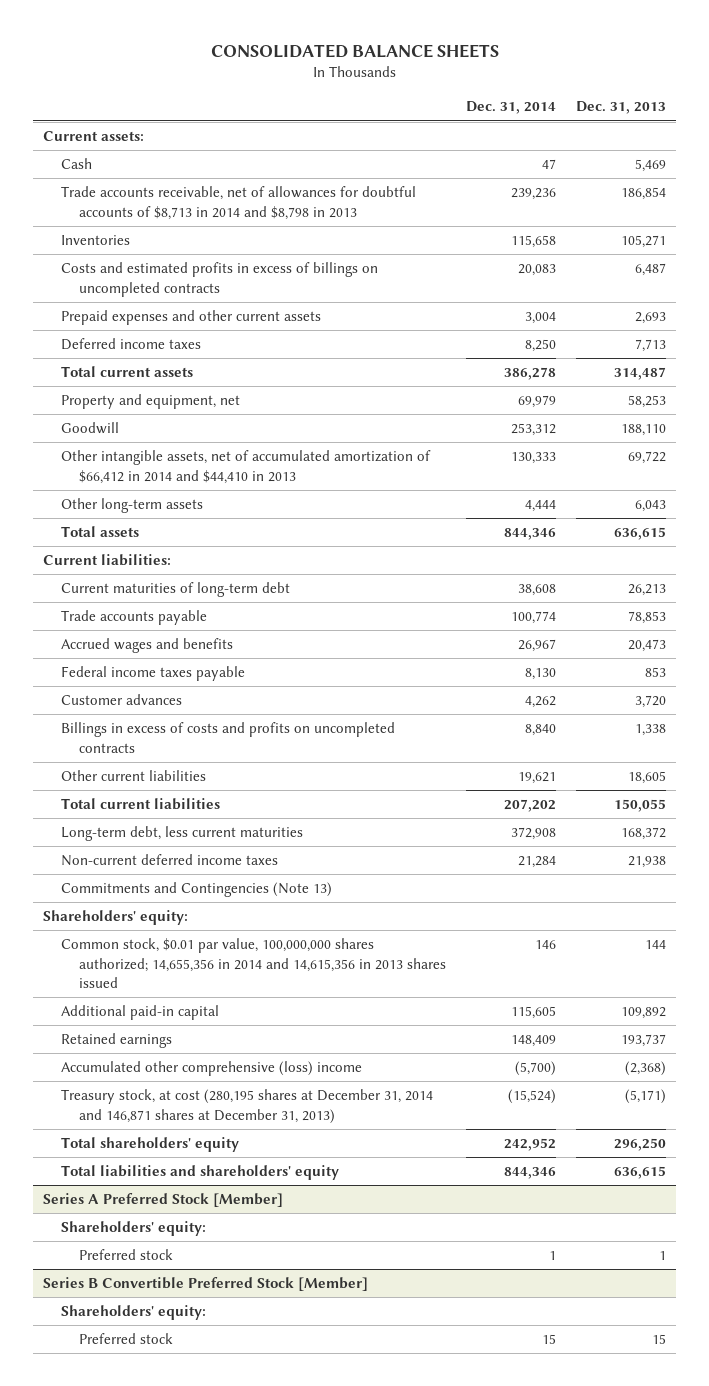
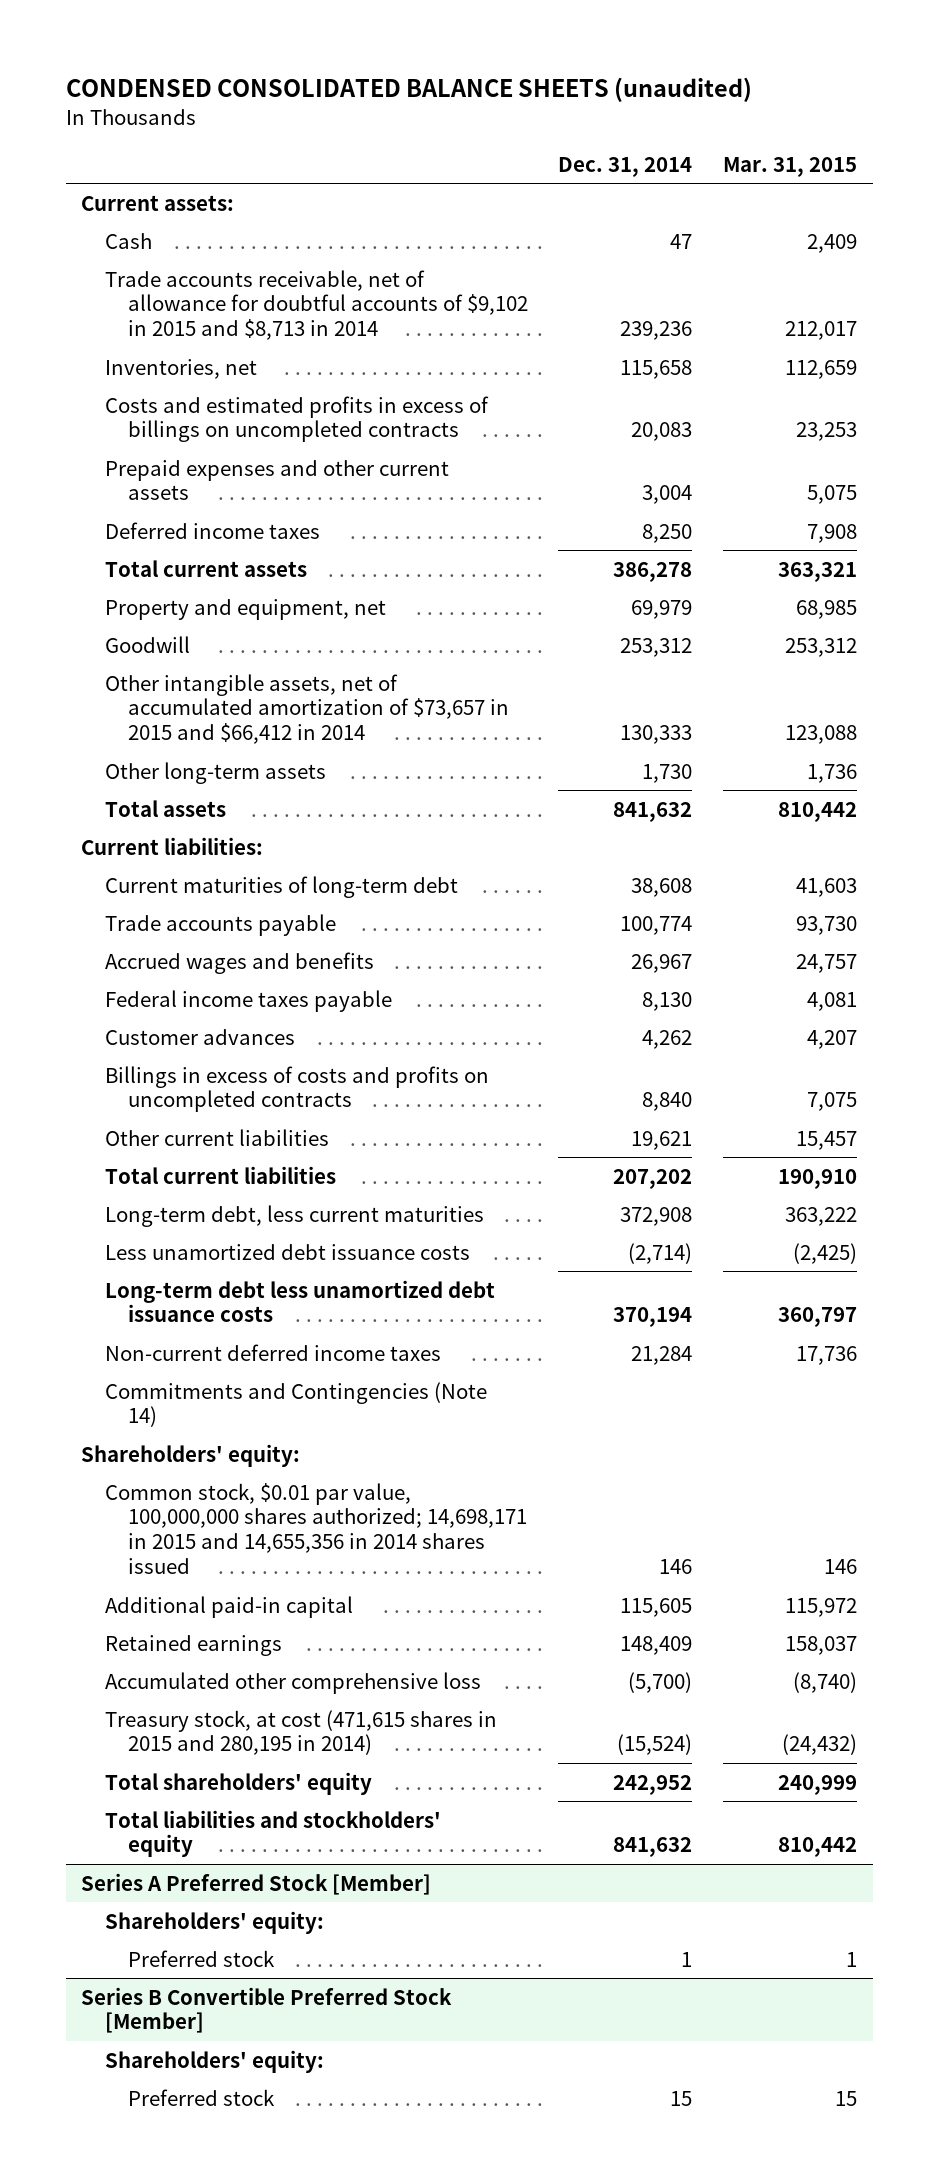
- CONSOLIDATED BALANCE SHEETS
+ CONDENSED CONSOLIDATED BALANCE SHEETS (unaudited)
- | Dec. 31, 2014 | Dec. 31, 2013
+ | Dec. 31, 2014 | Mar. 31, 2015
- Trade accounts receivable, net of allowances for doubtful accounts of $8,713 in 2014 and $8,798 in 2013 | 239,236 | 186,854
- Inventories | 115,658 | 105,271
+ Trade accounts receivable, net of allowance for doubtful accounts of $9,102 in 2015 and $8,713 in 2014 | 239,236 | 212,017
+ Inventories, net | 115,658 | 112,659
- Other intangible assets, net of accumulated amortization of $66,412 in 2014 and $44,410 in 2013 | 130,333 | 69,722
- Other long-term assets | 4,444 | 6,043
- Total assets | 844,346 | 636,615
+ Other intangible assets, net of accumulated amortization of $73,657 in 2015 and $66,412 in 2014 | 130,333 | 123,088
+ Other long-term assets | 1,730 | 1,736
+ Total assets | 841,632 | 810,442
+ Less unamortized debt issuance costs | (2,714) | (2,425)
+ Long-term debt less unamortized debt issuance costs | 370,194 | 360,797
- Commitments and Contingencies (Note 13)
+ Commitments and Contingencies (Note 14)
- Common stock, $0.01 par value, 100,000,000 shares authorized; 14,655,356 in 2014 and 14,615,356 in 2013 shares issued | 146 | 144
+ Common stock, $0.01 par value, 100,000,000 shares authorized; 14,698,171 in 2015 and 14,655,356 in 2014 shares issued | 146 | 146
- Accumulated other comprehensive (loss) income | (5,700) | (2,368)
- Treasury stock, at cost (280,195 shares at December 31, 2014 and 146,871 shares at December 31, 2013) | (15,524) | (5,171)
+ Accumulated other comprehensive loss | (5,700) | (8,740)
+ Treasury stock, at cost (471,615 shares in 2015 and 280,195 in 2014) | (15,524) | (24,432)
- Total liabilities and shareholders' equity | 844,346 | 636,615
+ Total liabilities and stockholders' equity | 841,632 | 810,442

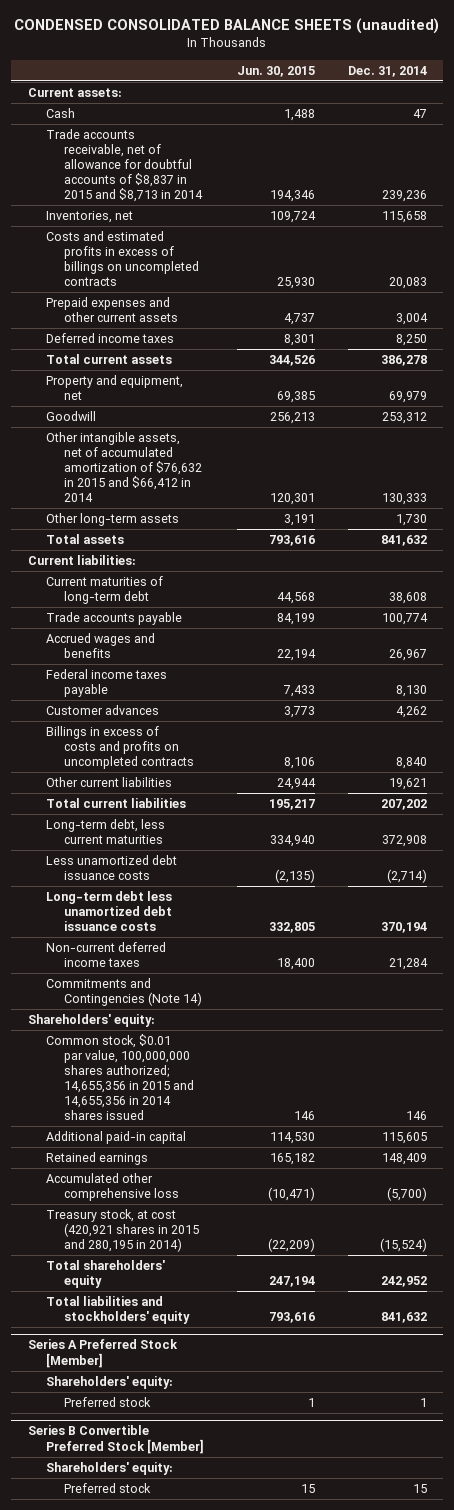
- | Dec. 31, 2014 | Mar. 31, 2015
+ | Jun. 30, 2015 | Dec. 31, 2014
- Trade accounts receivable, net of allowance for doubtful accounts of $9,102 in 2015 and $8,713 in 2014 | 239,236 | 212,017
+ Trade accounts receivable, net of allowance for doubtful accounts of $8,837 in 2015 and $8,713 in 2014 | 194,346 | 239,236
- Other intangible assets, net of accumulated amortization of $73,657 in 2015 and $66,412 in 2014 | 130,333 | 123,088
+ Other intangible assets, net of accumulated amortization of $76,632 in 2015 and $66,412 in 2014 | 120,301 | 130,333
- Common stock, $0.01 par value, 100,000,000 shares authorized; 14,698,171 in 2015 and 14,655,356 in 2014 shares issued | 146 | 146
+ Common stock, $0.01 par value, 100,000,000 shares authorized; 14,655,356 in 2015 and 14,655,356 in 2014 shares issued | 146 | 146
- Treasury stock, at cost (471,615 shares in 2015 and 280,195 in 2014) | (15,524) | (24,432)
+ Treasury stock, at cost (420,921 shares in 2015 and 280,195 in 2014) | (22,209) | (15,524)

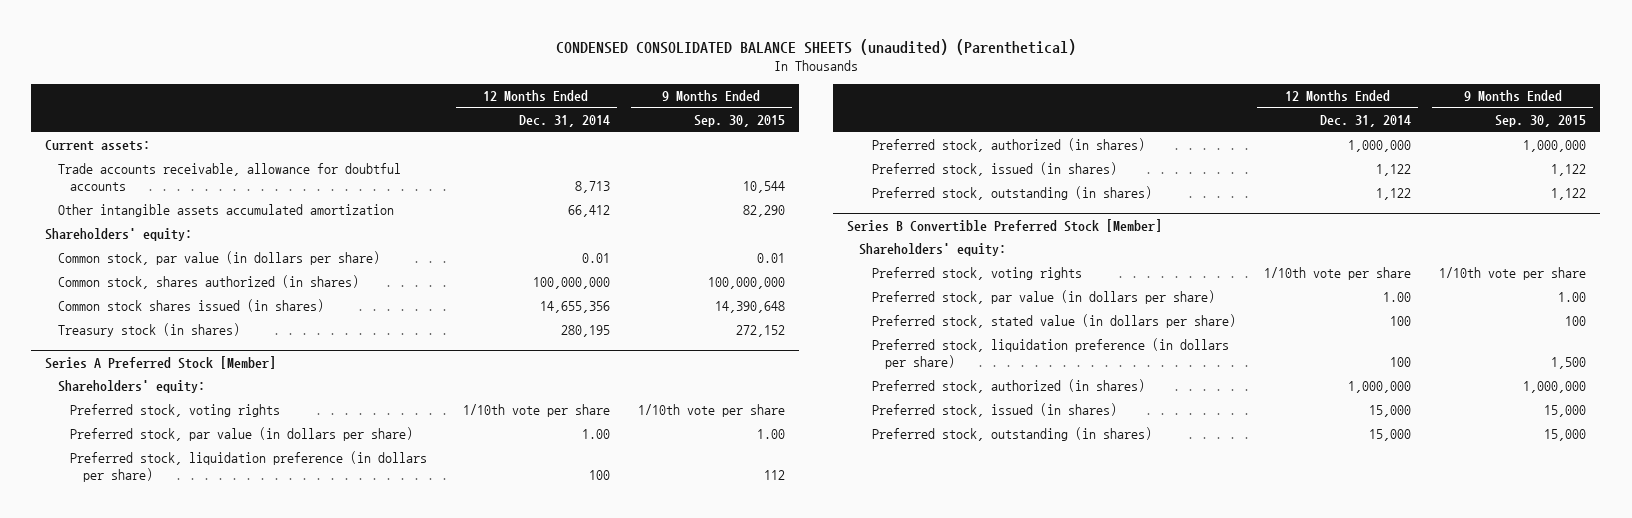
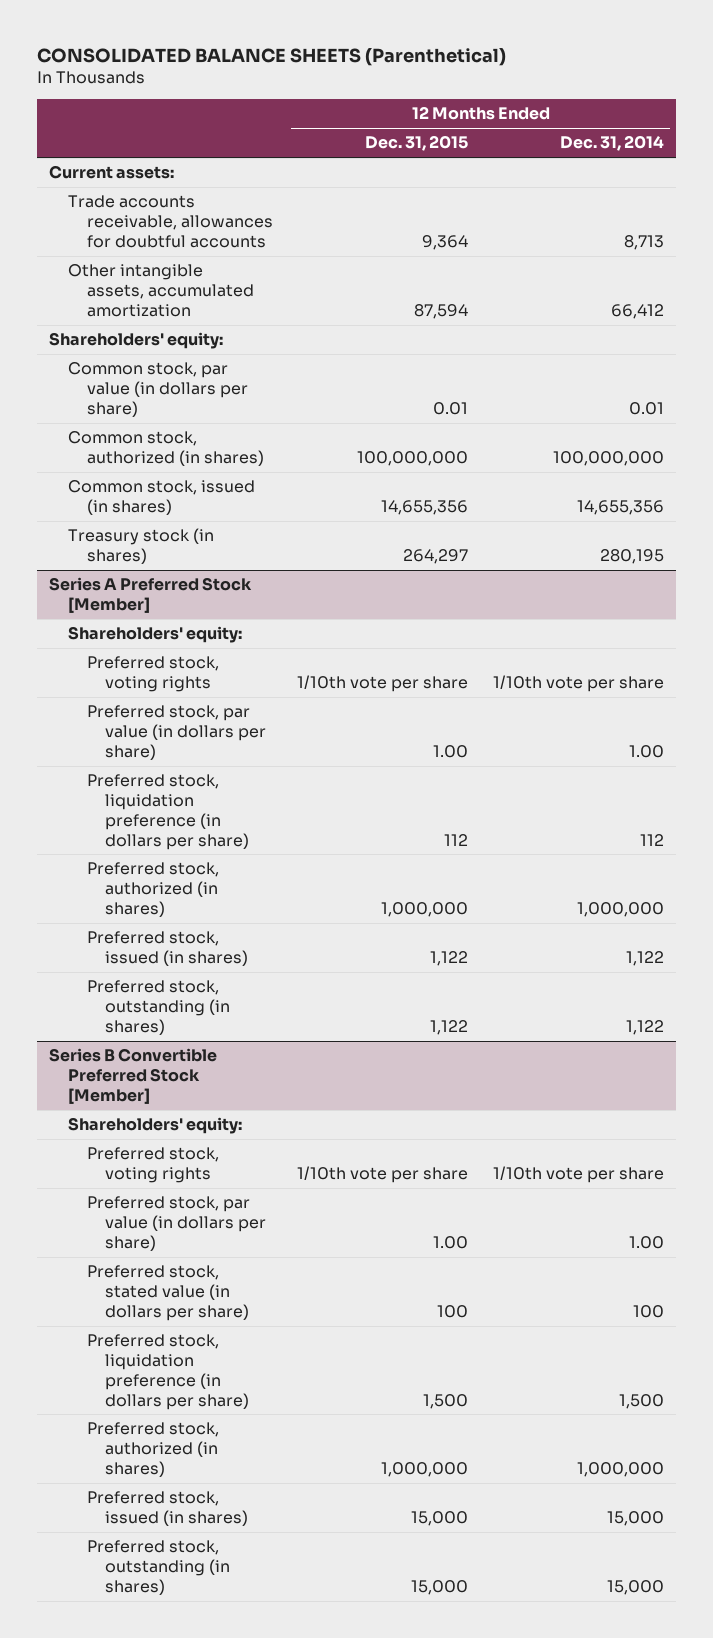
- CONDENSED CONSOLIDATED BALANCE SHEETS (unaudited) (Parenthetical)
+ CONSOLIDATED BALANCE SHEETS (Parenthetical)
- | 12 Months Ended Dec. 31, 2014 | 9 Months Ended Sep. 30, 2015
+ | 12 Months Ended Dec. 31, 2015 | 12 Months Ended Dec. 31, 2014
- Trade accounts receivable, allowance for doubtful accounts | 8,713 | 10,544
- Other intangible assets accumulated amortization | 66,412 | 82,290
+ Trade accounts receivable, allowances for doubtful accounts | 9,364 | 8,713
+ Other intangible assets, accumulated amortization | 87,594 | 66,412
- Common stock, shares authorized (in shares) | 100,000,000 | 100,000,000
- Common stock shares issued (in shares) | 14,655,356 | 14,390,648
+ Common stock, authorized (in shares) | 100,000,000 | 100,000,000
+ Common stock, issued (in shares) | 14,655,356 | 14,655,356
@ Series A Preferred Stock [Member]
- Preferred stock, liquidation preference (in dollars per share) | 100 | 112
+ Preferred stock, liquidation preference (in dollars per share) | 112 | 112
@ Series B Convertible Preferred Stock [Member]
- Preferred stock, liquidation preference (in dollars per share) | 100 | 1,500
+ Preferred stock, liquidation preference (in dollars per share) | 1,500 | 1,500

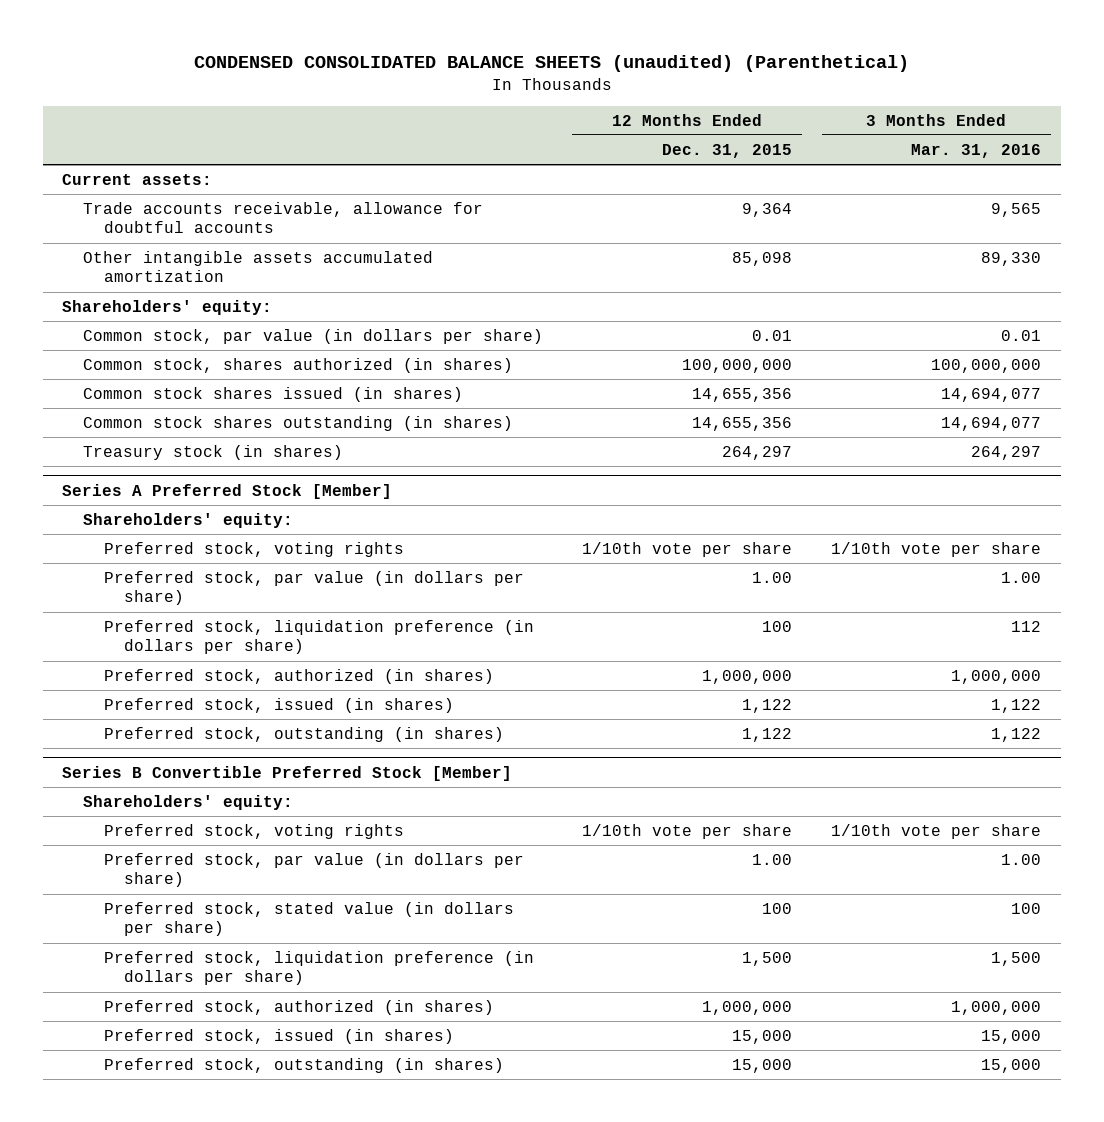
- CONSOLIDATED BALANCE SHEETS (Parenthetical)
+ CONDENSED CONSOLIDATED BALANCE SHEETS (unaudited) (Parenthetical)
- | 12 Months Ended Dec. 31, 2015 | 12 Months Ended Dec. 31, 2014
+ | 12 Months Ended Dec. 31, 2015 | 3 Months Ended Mar. 31, 2016
- Trade accounts receivable, allowances for doubtful accounts | 9,364 | 8,713
- Other intangible assets, accumulated amortization | 87,594 | 66,412
+ Trade accounts receivable, allowance for doubtful accounts | 9,364 | 9,565
+ Other intangible assets accumulated amortization | 85,098 | 89,330
- Common stock, authorized (in shares) | 100,000,000 | 100,000,000
- Common stock, issued (in shares) | 14,655,356 | 14,655,356
+ Common stock, shares authorized (in shares) | 100,000,000 | 100,000,000
+ Common stock shares issued (in shares) | 14,655,356 | 14,694,077
+ Common stock shares outstanding (in shares) | 14,655,356 | 14,694,077
@ Series A Preferred Stock [Member]
- Preferred stock, liquidation preference (in dollars per share) | 112 | 112
+ Preferred stock, liquidation preference (in dollars per share) | 100 | 112

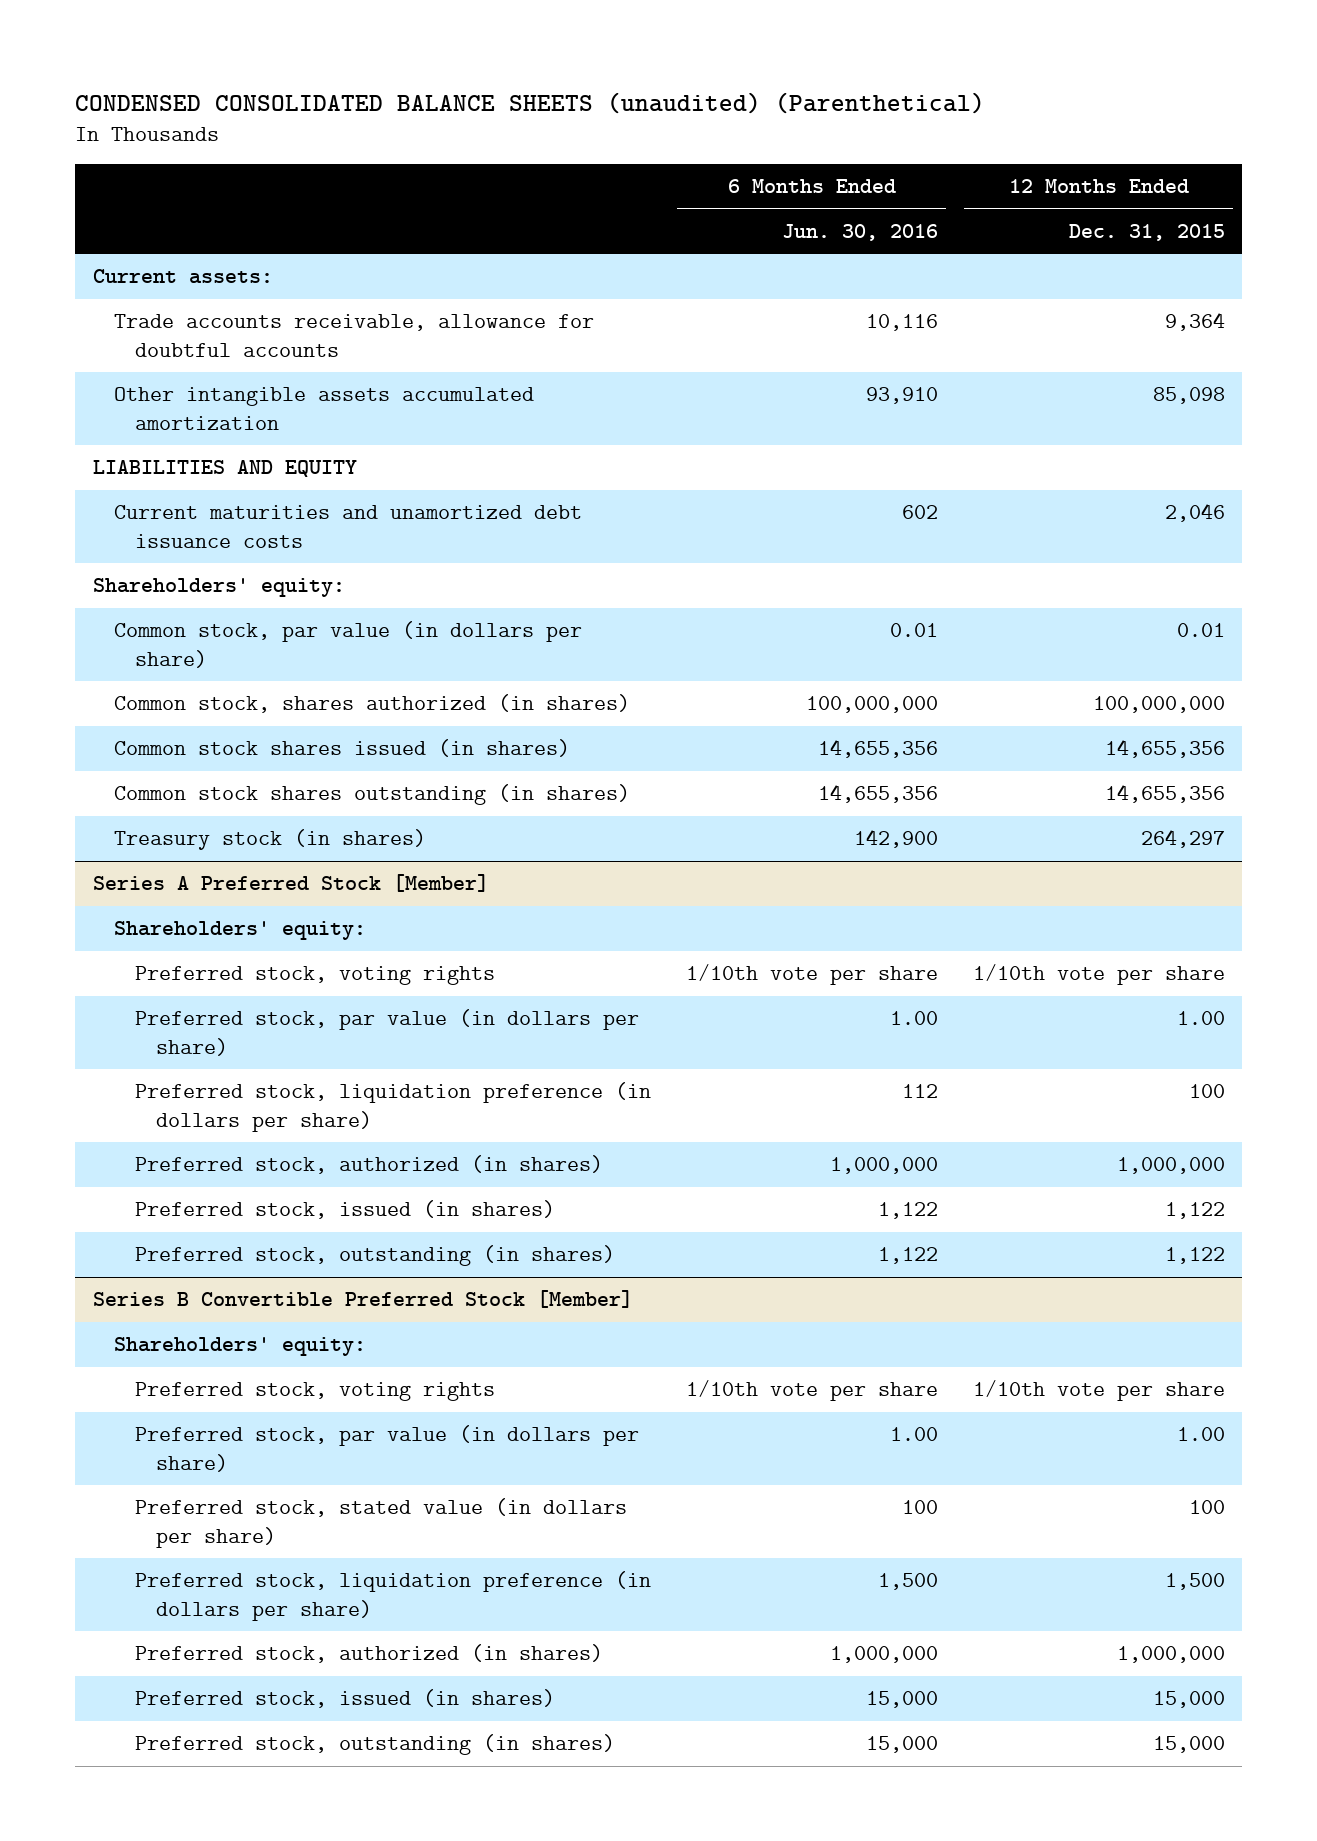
- | 12 Months Ended Dec. 31, 2015 | 3 Months Ended Mar. 31, 2016
+ | 6 Months Ended Jun. 30, 2016 | 12 Months Ended Dec. 31, 2015
+ LIABILITIES AND EQUITY
+ Current maturities and unamortized debt issuance costs | 602 | 2,046

